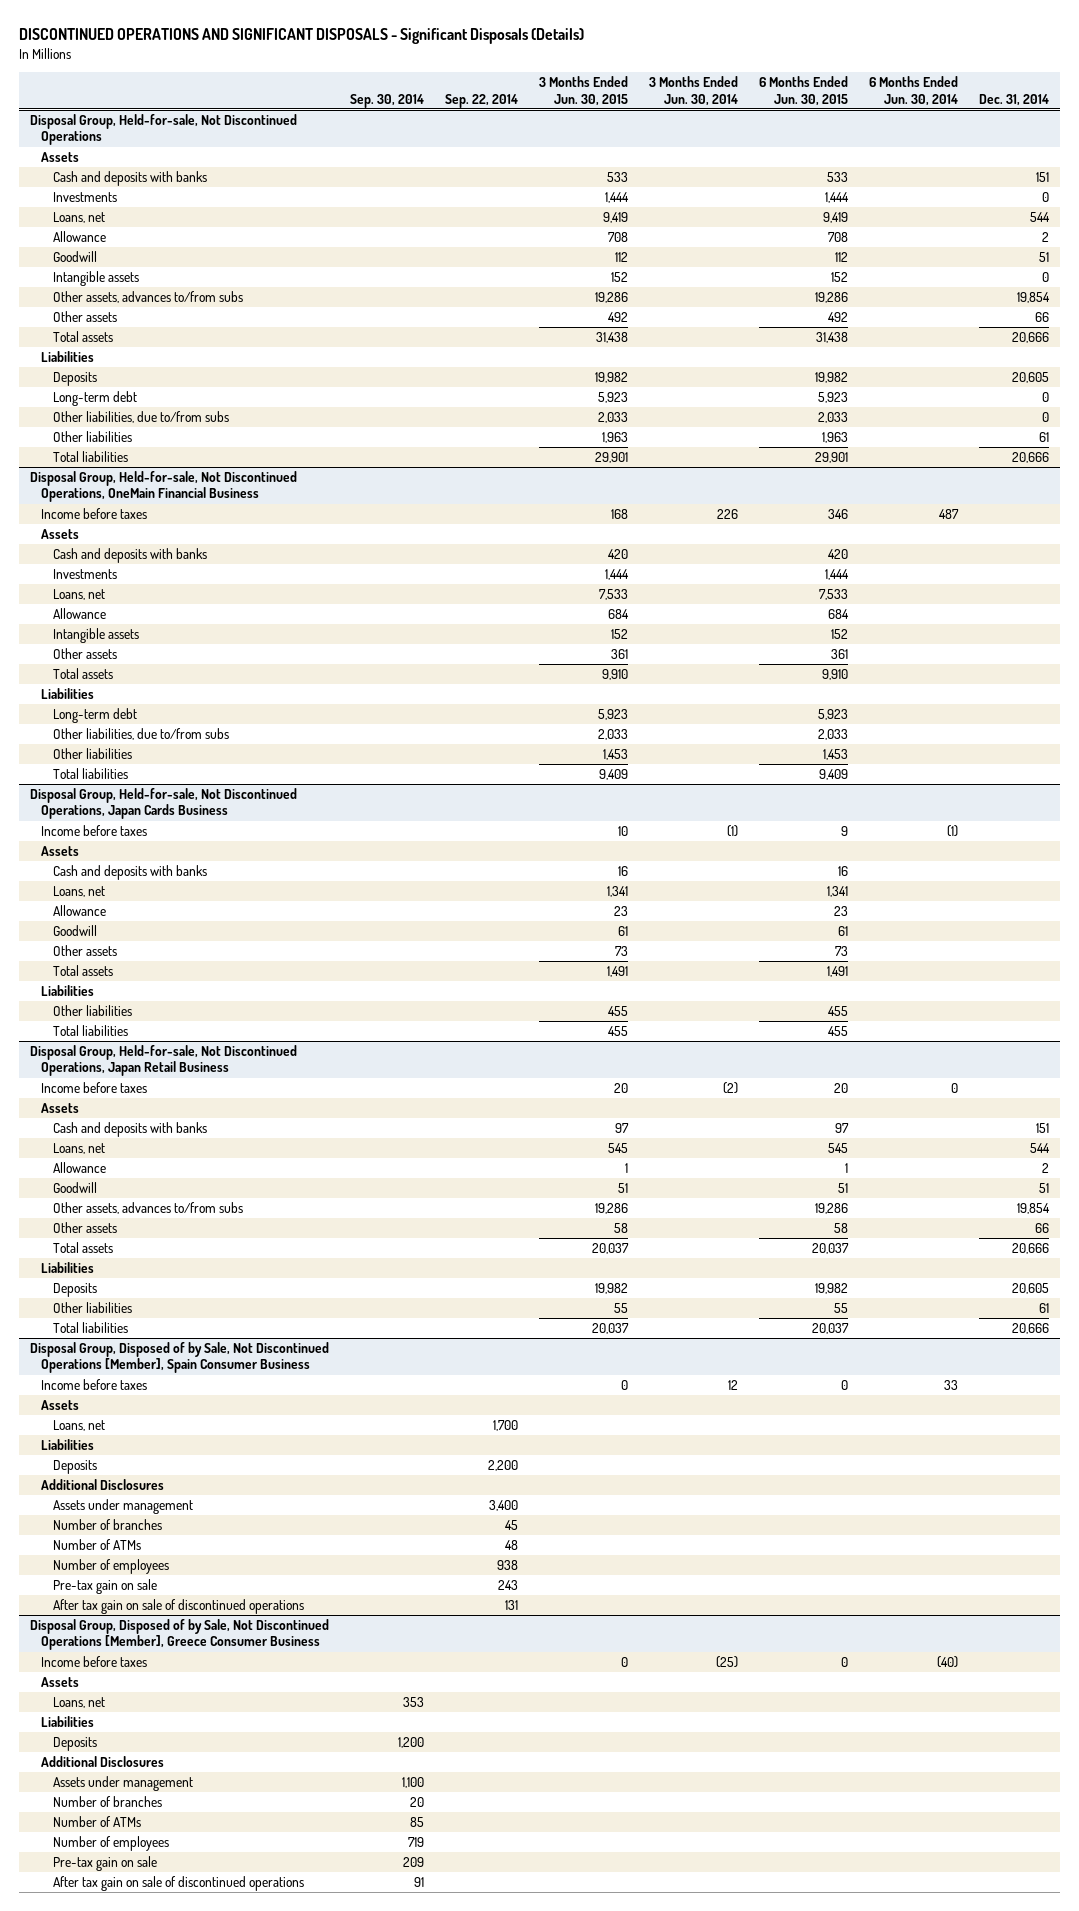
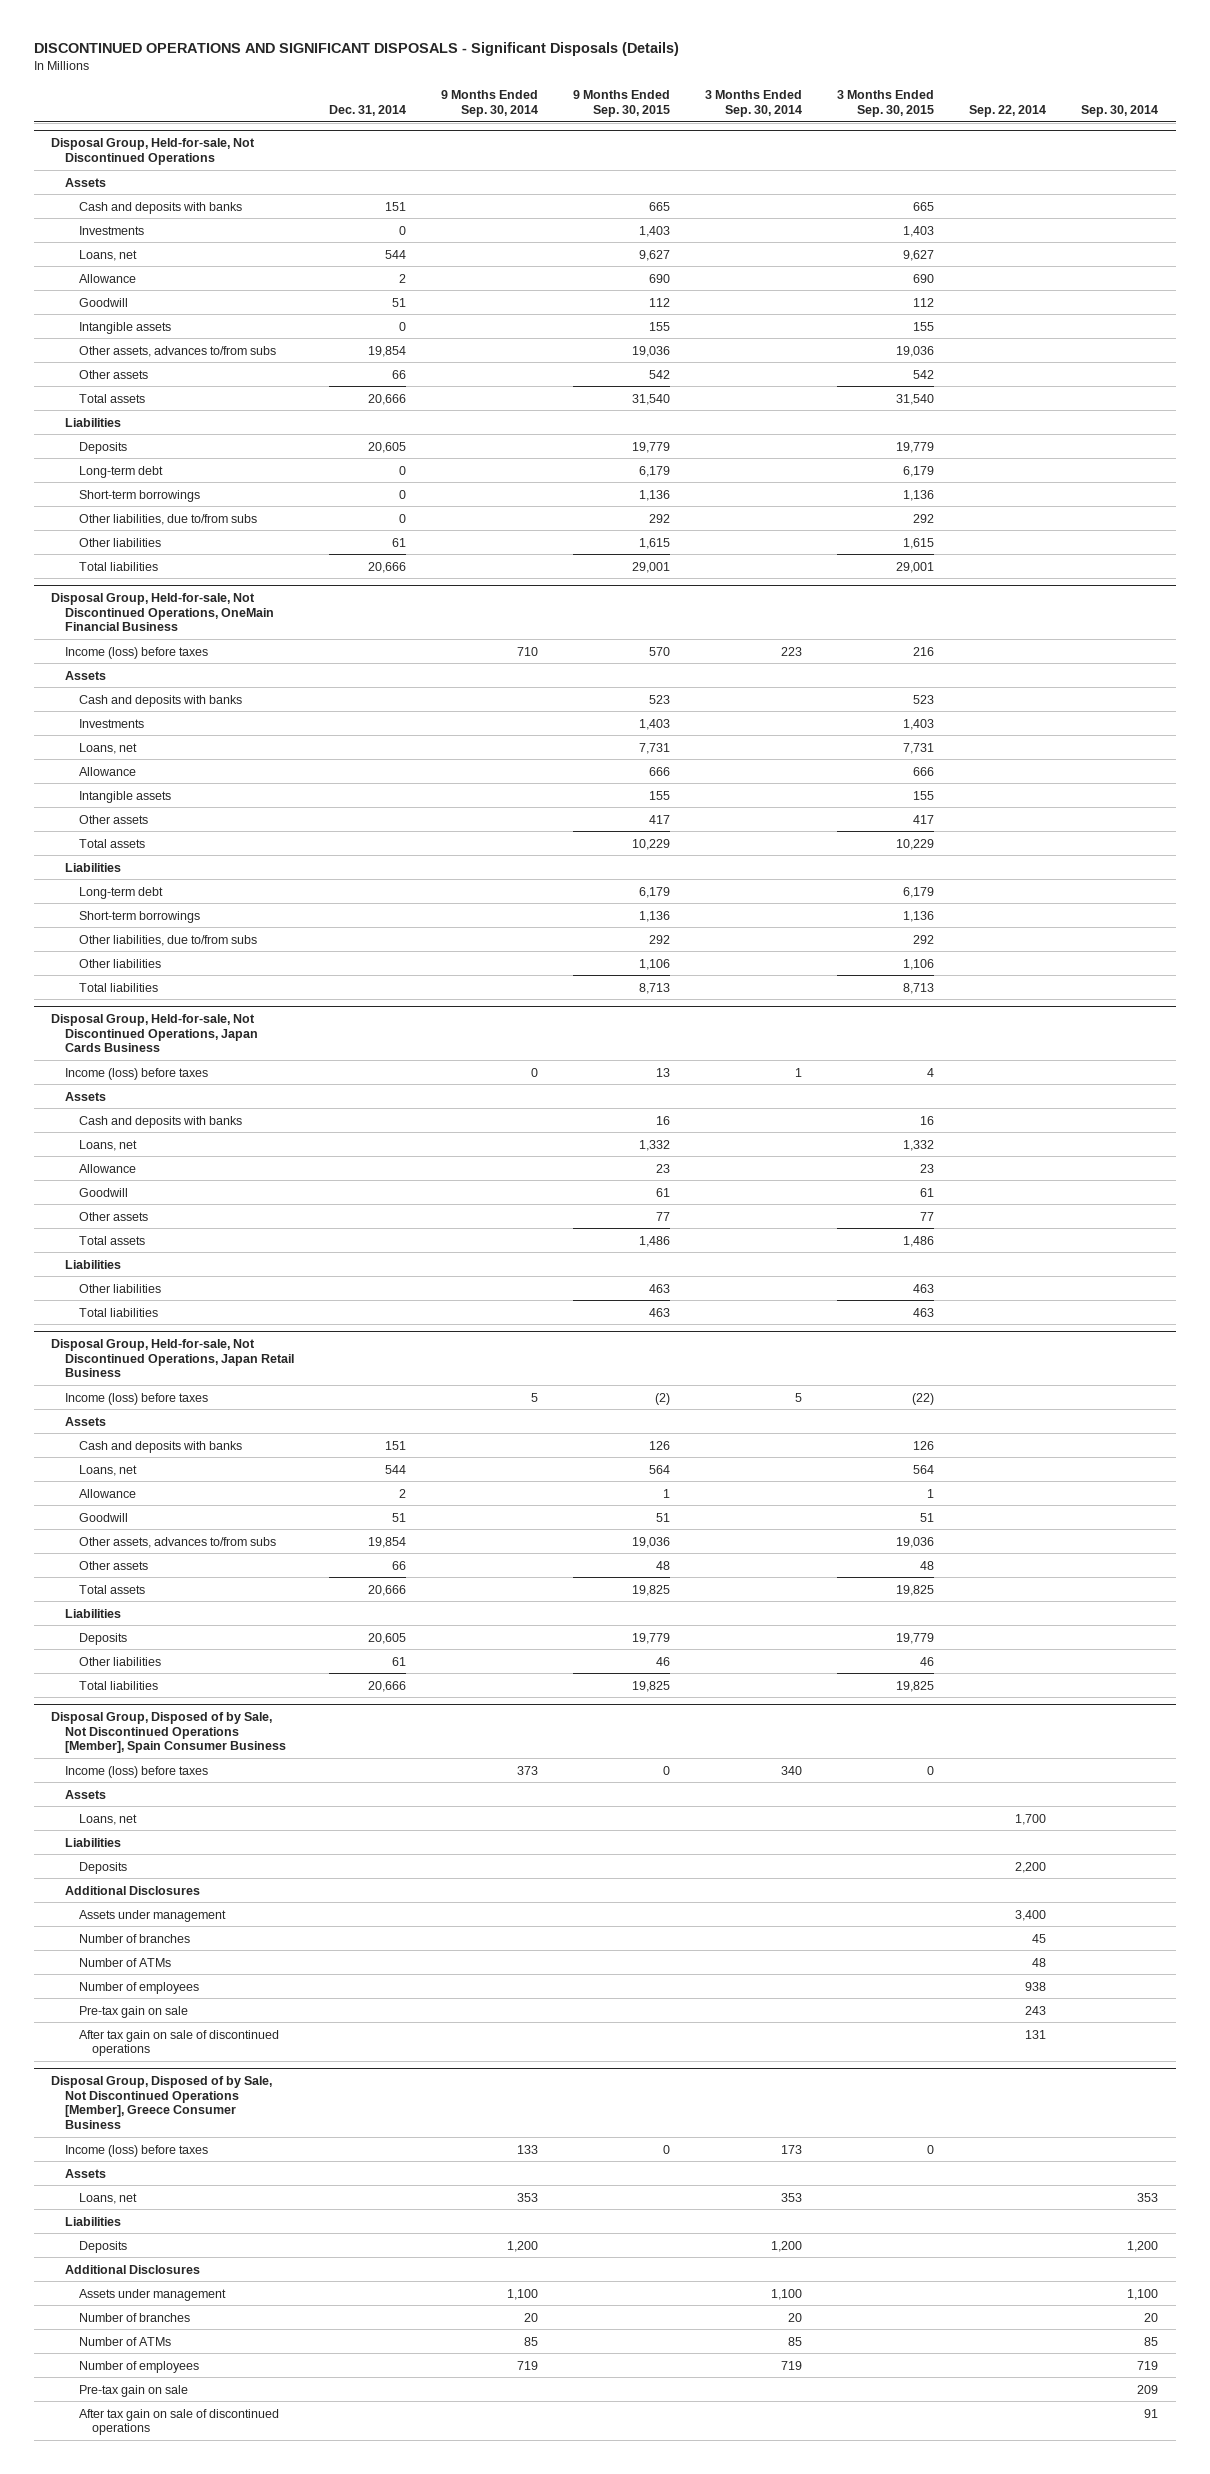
- | Sep. 30, 2014 | Sep. 22, 2014 | 3 Months Ended Jun. 30, 2015 | 3 Months Ended Jun. 30, 2014 | 6 Months Ended Jun. 30, 2015 | 6 Months Ended Jun. 30, 2014 | Dec. 31, 2014
+ | Dec. 31, 2014 | 9 Months Ended Sep. 30, 2014 | 9 Months Ended Sep. 30, 2015 | 3 Months Ended Sep. 30, 2014 | 3 Months Ended Sep. 30, 2015 | Sep. 22, 2014 | Sep. 30, 2014
@ Disposal Group, Held-for-sale, Not Discontinued Operations
+ Short-term borrowings | 0 | | 1,136 | | 1,136 | |
@ Disposal Group, Held-for-sale, Not Discontinued Operations, OneMain Financial Business
- Income before taxes | | | 168 | 226 | 346 | 487 |
+ Income (loss) before taxes | | 710 | 570 | 223 | 216 | |
+ Short-term borrowings | | | 1,136 | | 1,136 | |
@ Disposal Group, Held-for-sale, Not Discontinued Operations, Japan Cards Business
- Income before taxes | | | 10 | (1) | 9 | (1) |
+ Income (loss) before taxes | | 0 | 13 | 1 | 4 | |
@ Disposal Group, Held-for-sale, Not Discontinued Operations, Japan Retail Business
- Income before taxes | | | 20 | (2) | 20 | 0 |
+ Income (loss) before taxes | | 5 | (2) | 5 | (22) | |
@ Disposal Group, Disposed of by Sale, Not Discontinued Operations [Member], Spain Consumer Business
- Income before taxes | | | 0 | 12 | 0 | 33 |
+ Income (loss) before taxes | | 373 | 0 | 340 | 0 | |
@ Disposal Group, Disposed of by Sale, Not Discontinued Operations [Member], Greece Consumer Business
- Income before taxes | | | 0 | (25) | 0 | (40) |
+ Income (loss) before taxes | | 133 | 0 | 173 | 0 | |

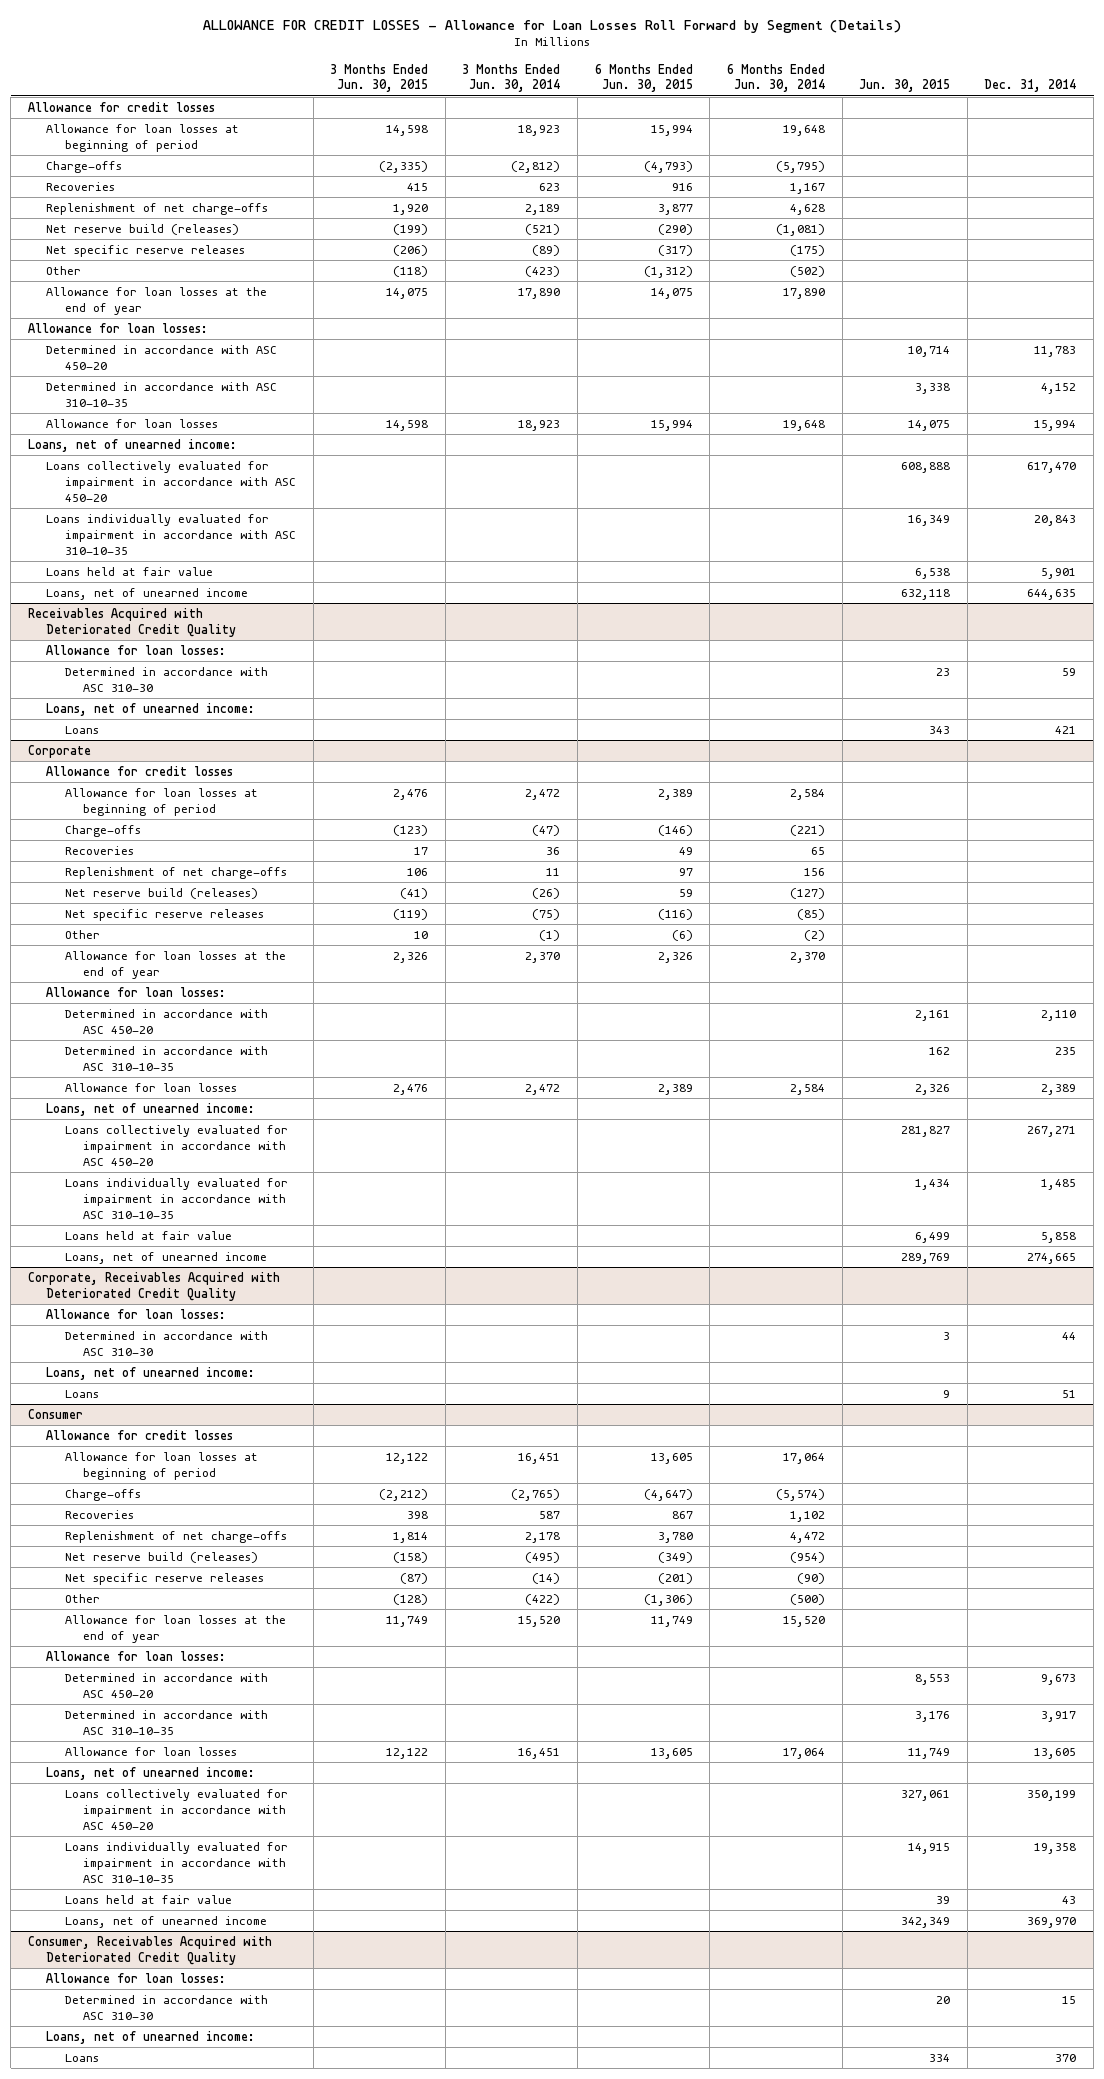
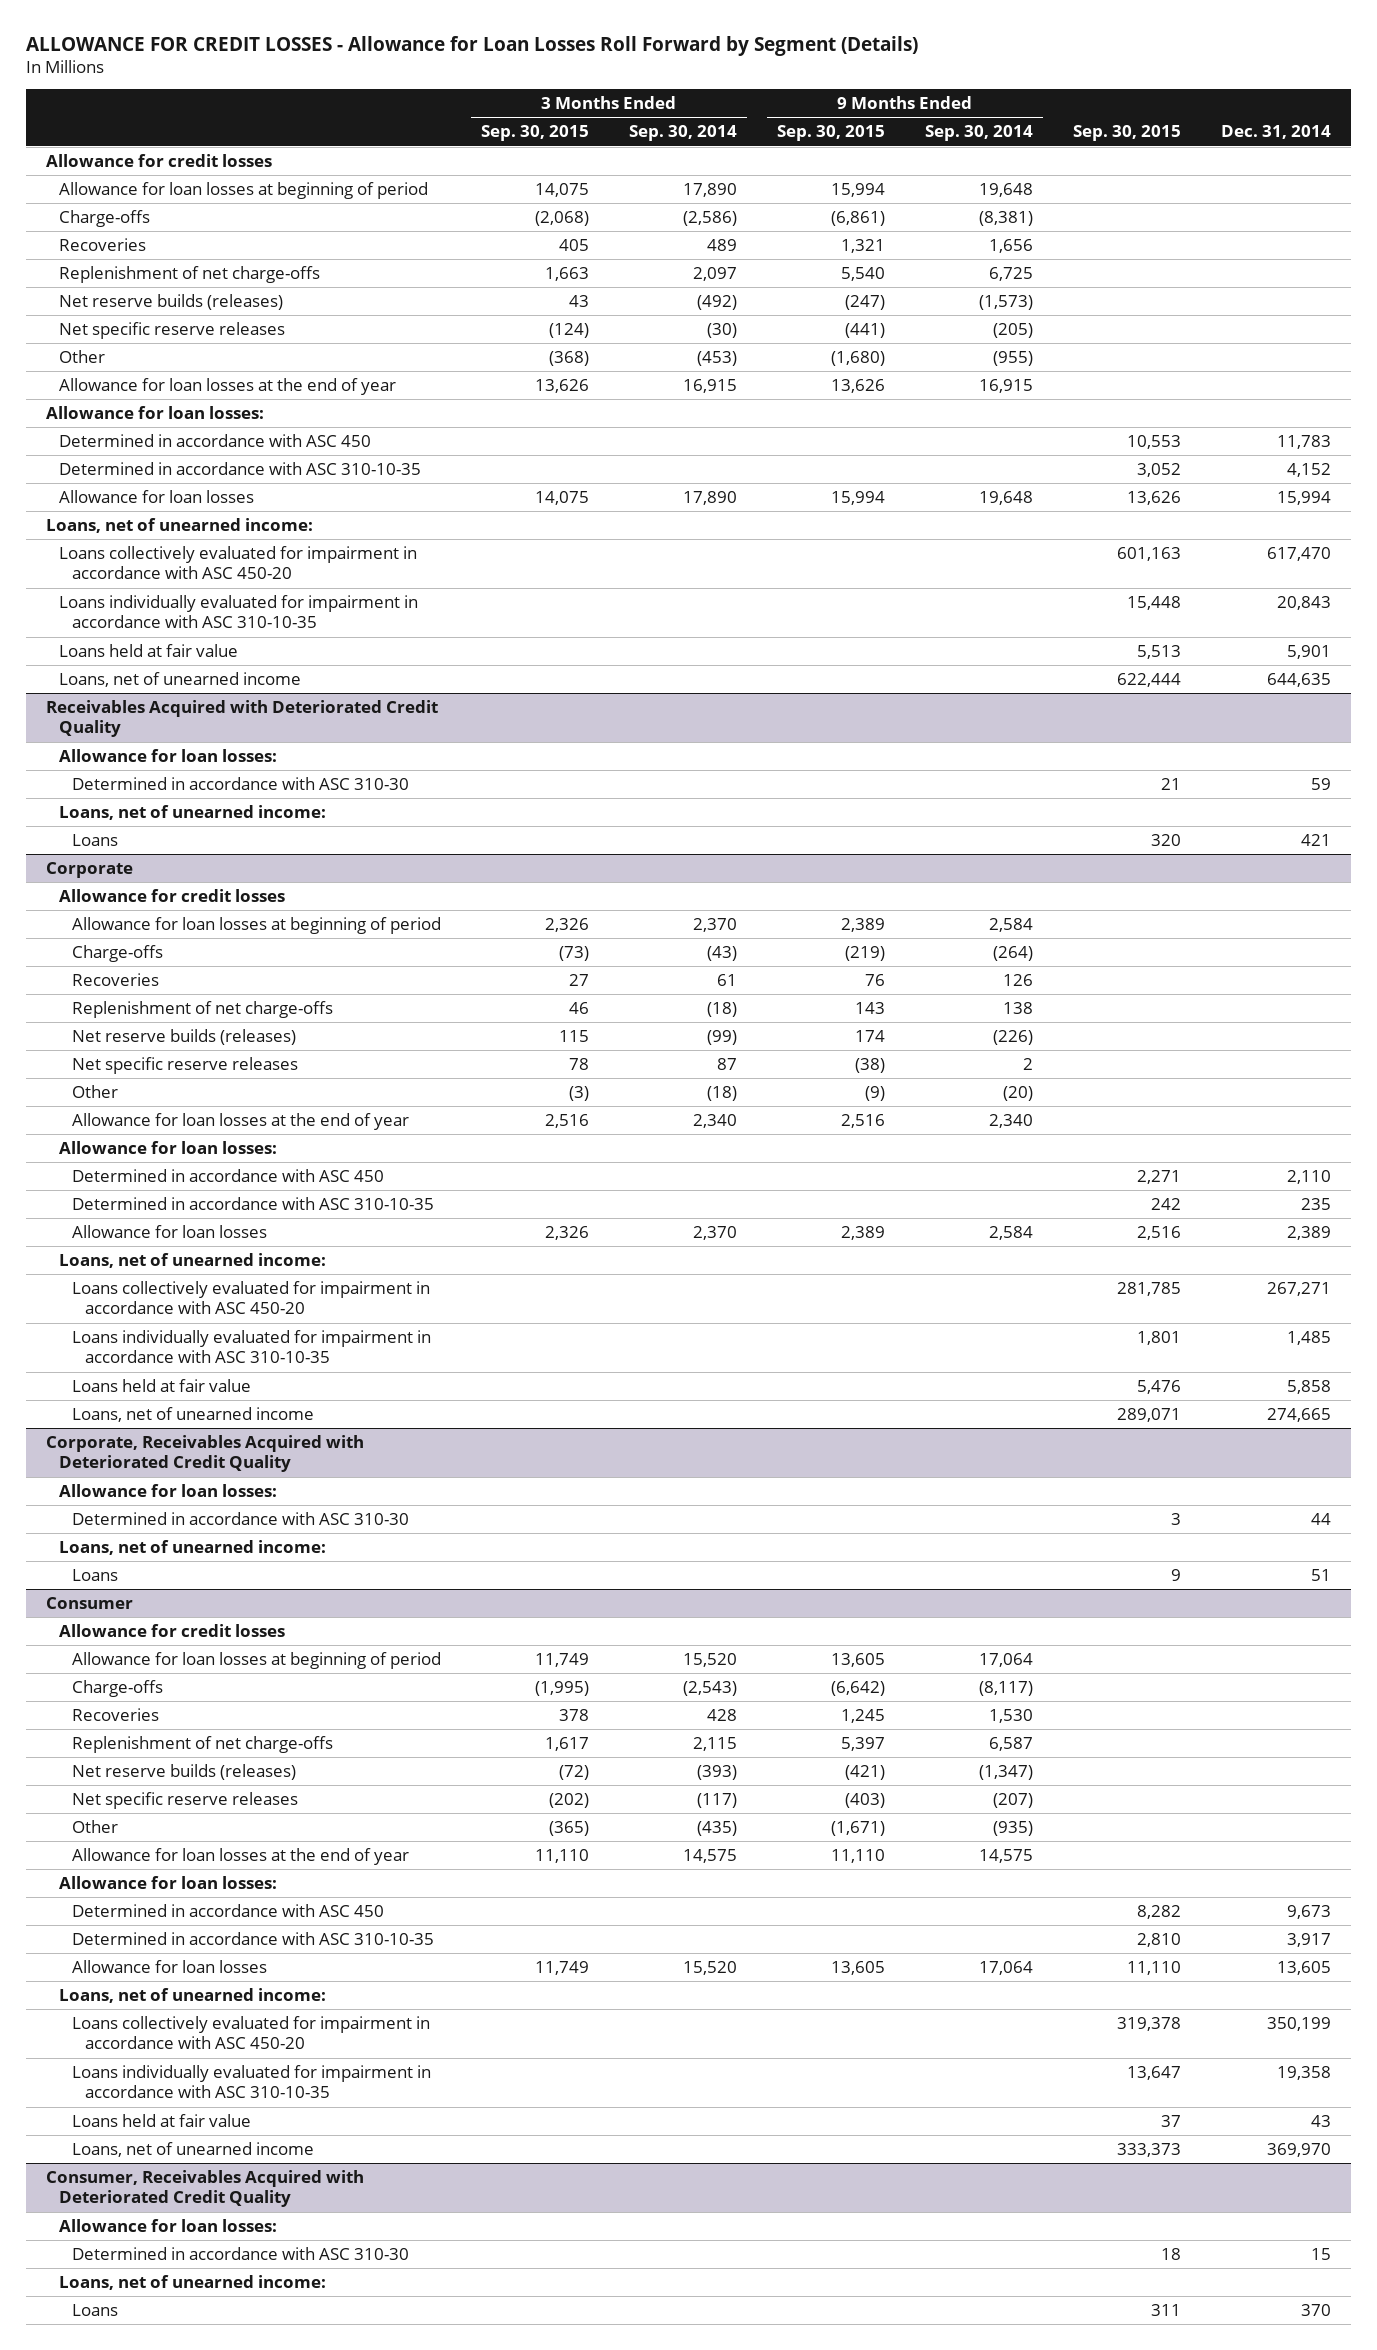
- | 3 Months Ended Jun. 30, 2015 | 3 Months Ended Jun. 30, 2014 | 6 Months Ended Jun. 30, 2015 | 6 Months Ended Jun. 30, 2014 | Jun. 30, 2015 | Dec. 31, 2014
+ | 3 Months Ended Sep. 30, 2015 | 3 Months Ended Sep. 30, 2014 | 9 Months Ended Sep. 30, 2015 | 9 Months Ended Sep. 30, 2014 | Sep. 30, 2015 | Dec. 31, 2014
- Net reserve build (releases) | (199) | (521) | (290) | (1,081) | |
+ Net reserve builds (releases) | 43 | (492) | (247) | (1,573) | |
- Determined in accordance with ASC 450-20 | | | | | 10,714 | 11,783
+ Determined in accordance with ASC 450 | | | | | 10,553 | 11,783
@ Corporate
- Net reserve build (releases) | (41) | (26) | 59 | (127) | |
+ Net reserve builds (releases) | 115 | (99) | 174 | (226) | |
- Determined in accordance with ASC 450-20 | | | | | 2,161 | 2,110
+ Determined in accordance with ASC 450 | | | | | 2,271 | 2,110
@ Consumer
- Net reserve build (releases) | (158) | (495) | (349) | (954) | |
+ Net reserve builds (releases) | (72) | (393) | (421) | (1,347) | |
- Determined in accordance with ASC 450-20 | | | | | 8,553 | 9,673
+ Determined in accordance with ASC 450 | | | | | 8,282 | 9,673

